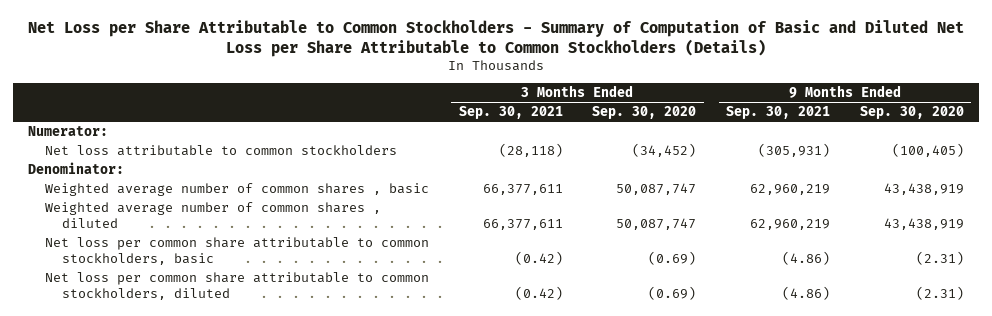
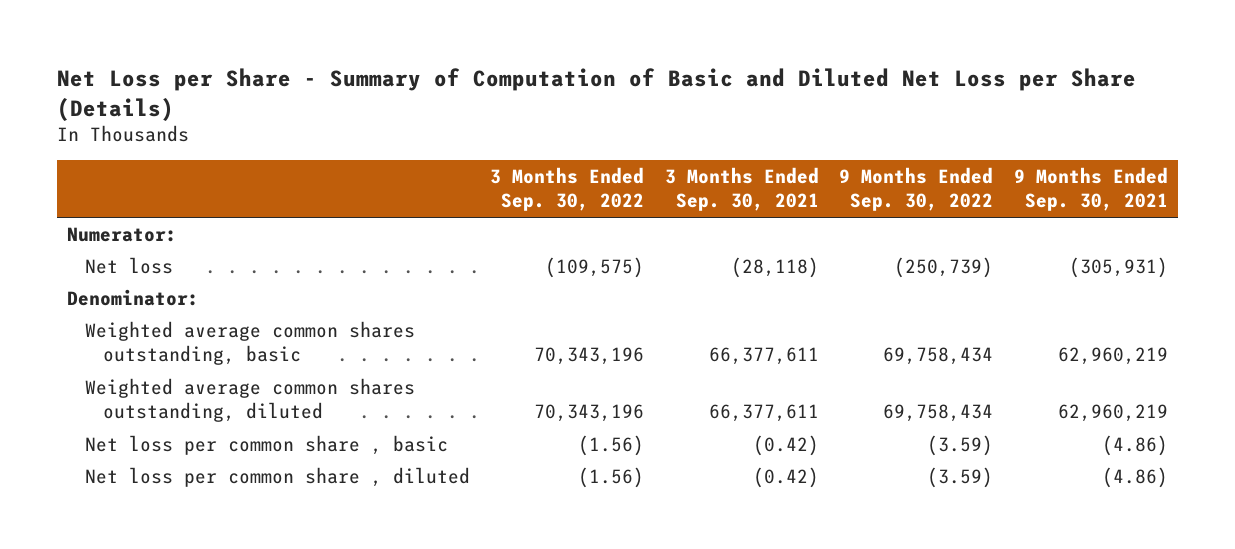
- Net Loss per Share Attributable to Common Stockholders - Summary of Computation of Basic and Diluted Net Loss per Share Attributable to Common Stockholders (Details)
+ Net Loss per Share - Summary of Computation of Basic and Diluted Net Loss per Share (Details)
- | 3 Months Ended Sep. 30, 2021 | 3 Months Ended Sep. 30, 2020 | 9 Months Ended Sep. 30, 2021 | 9 Months Ended Sep. 30, 2020
+ | 3 Months Ended Sep. 30, 2022 | 3 Months Ended Sep. 30, 2021 | 9 Months Ended Sep. 30, 2022 | 9 Months Ended Sep. 30, 2021
- Net loss attributable to common stockholders | (28,118) | (34,452) | (305,931) | (100,405)
+ Net loss | (109,575) | (28,118) | (250,739) | (305,931)
- Weighted average number of common shares , basic | 66,377,611 | 50,087,747 | 62,960,219 | 43,438,919
- Weighted average number of common shares , diluted | 66,377,611 | 50,087,747 | 62,960,219 | 43,438,919
- Net loss per common share attributable to common stockholders, basic | (0.42) | (0.69) | (4.86) | (2.31)
- Net loss per common share attributable to common stockholders, diluted | (0.42) | (0.69) | (4.86) | (2.31)
+ Weighted average common shares outstanding, basic | 70,343,196 | 66,377,611 | 69,758,434 | 62,960,219
+ Weighted average common shares outstanding, diluted | 70,343,196 | 66,377,611 | 69,758,434 | 62,960,219
+ Net loss per common share , basic | (1.56) | (0.42) | (3.59) | (4.86)
+ Net loss per common share , diluted | (1.56) | (0.42) | (3.59) | (4.86)

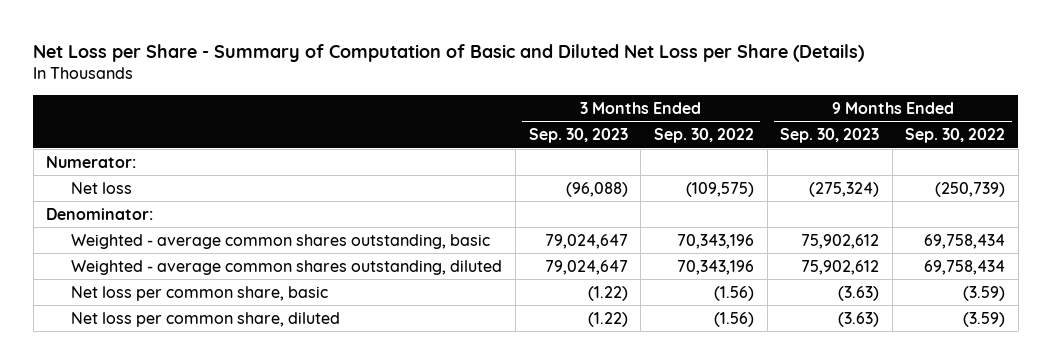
- | 3 Months Ended Sep. 30, 2022 | 3 Months Ended Sep. 30, 2021 | 9 Months Ended Sep. 30, 2022 | 9 Months Ended Sep. 30, 2021
+ | 3 Months Ended Sep. 30, 2023 | 3 Months Ended Sep. 30, 2022 | 9 Months Ended Sep. 30, 2023 | 9 Months Ended Sep. 30, 2022
- Weighted average common shares outstanding, basic | 70,343,196 | 66,377,611 | 69,758,434 | 62,960,219
- Weighted average common shares outstanding, diluted | 70,343,196 | 66,377,611 | 69,758,434 | 62,960,219
- Net loss per common share , basic | (1.56) | (0.42) | (3.59) | (4.86)
- Net loss per common share , diluted | (1.56) | (0.42) | (3.59) | (4.86)
+ Weighted - average common shares outstanding, basic | 79,024,647 | 70,343,196 | 75,902,612 | 69,758,434
+ Weighted - average common shares outstanding, diluted | 79,024,647 | 70,343,196 | 75,902,612 | 69,758,434
+ Net loss per common share, basic | (1.22) | (1.56) | (3.63) | (3.59)
+ Net loss per common share, diluted | (1.22) | (1.56) | (3.63) | (3.59)

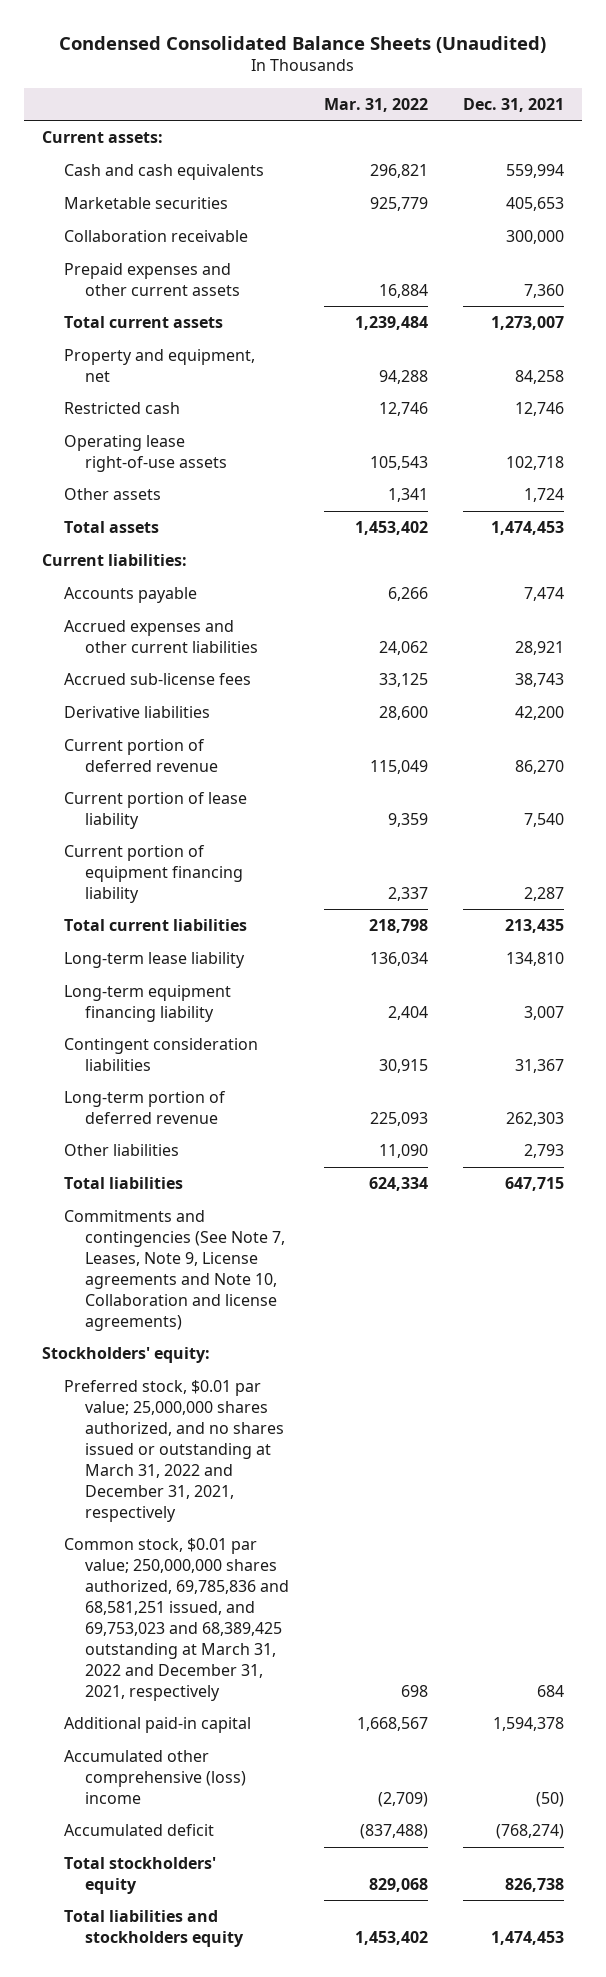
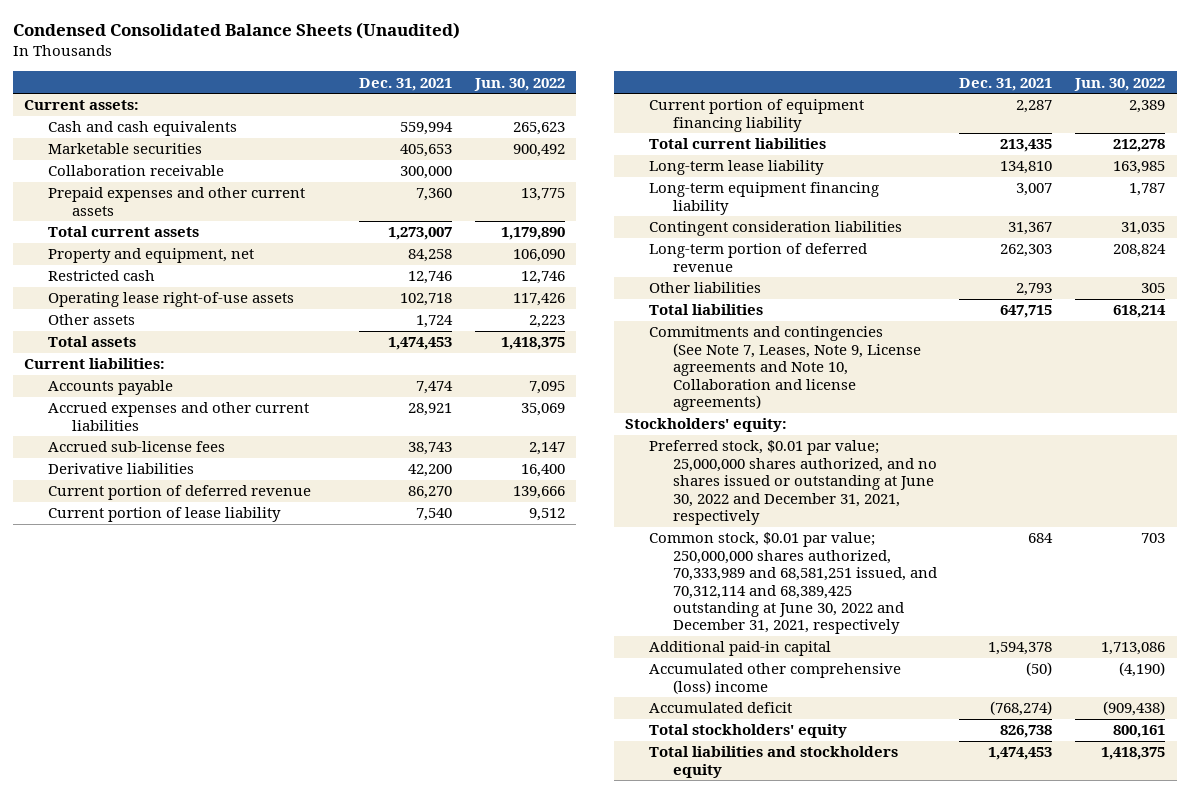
- | Mar. 31, 2022 | Dec. 31, 2021
+ | Dec. 31, 2021 | Jun. 30, 2022
- Preferred stock, $0.01 par value; 25,000,000 shares authorized, and no shares issued or outstanding at March 31, 2022 and December 31, 2021, respectively
- Common stock, $0.01 par value; 250,000,000 shares authorized, 69,785,836 and 68,581,251 issued, and 69,753,023 and 68,389,425 outstanding at March 31, 2022 and December 31, 2021, respectively | 698 | 684
+ Preferred stock, $0.01 par value; 25,000,000 shares authorized, and no shares issued or outstanding at June 30, 2022 and December 31, 2021, respectively
+ Common stock, $0.01 par value; 250,000,000 shares authorized, 70,333,989 and 68,581,251 issued, and 70,312,114 and 68,389,425 outstanding at June 30, 2022 and December 31, 2021, respectively | 684 | 703

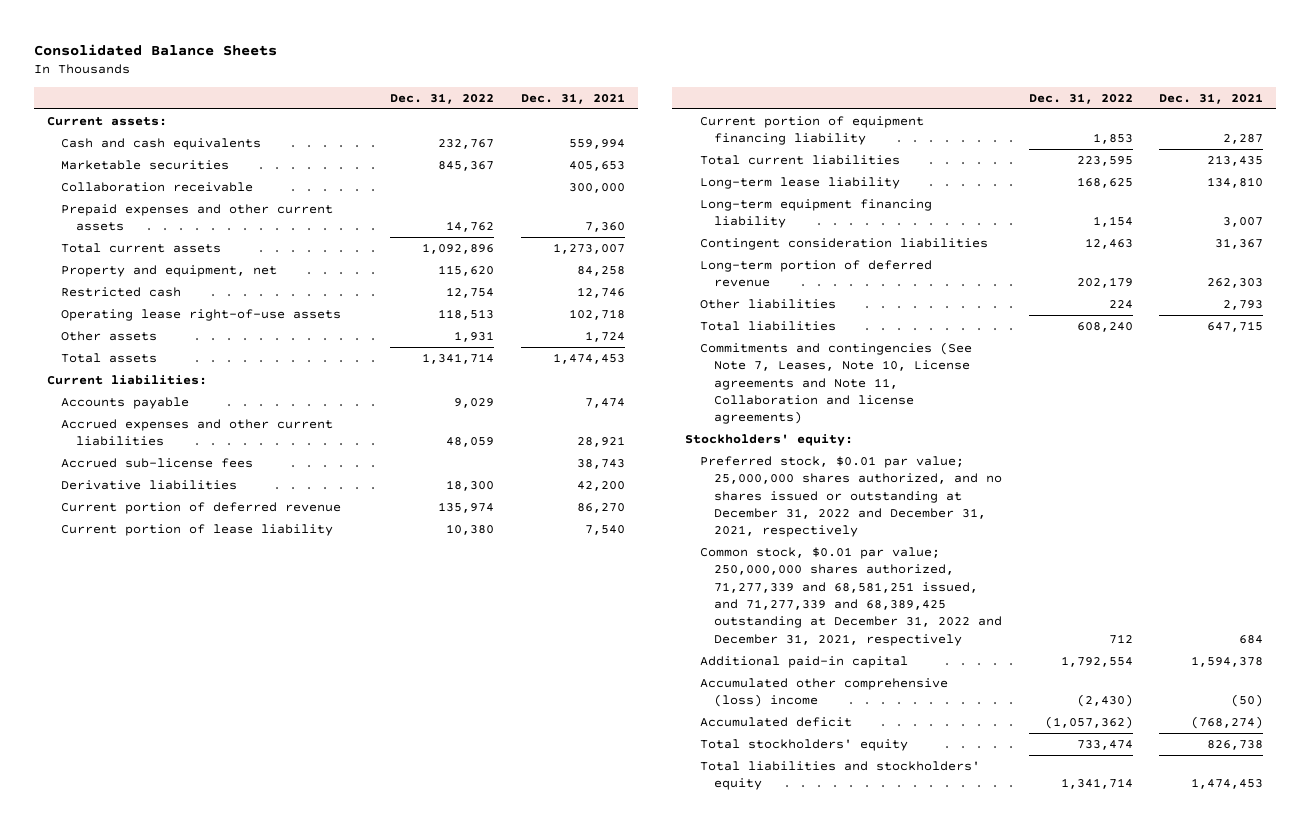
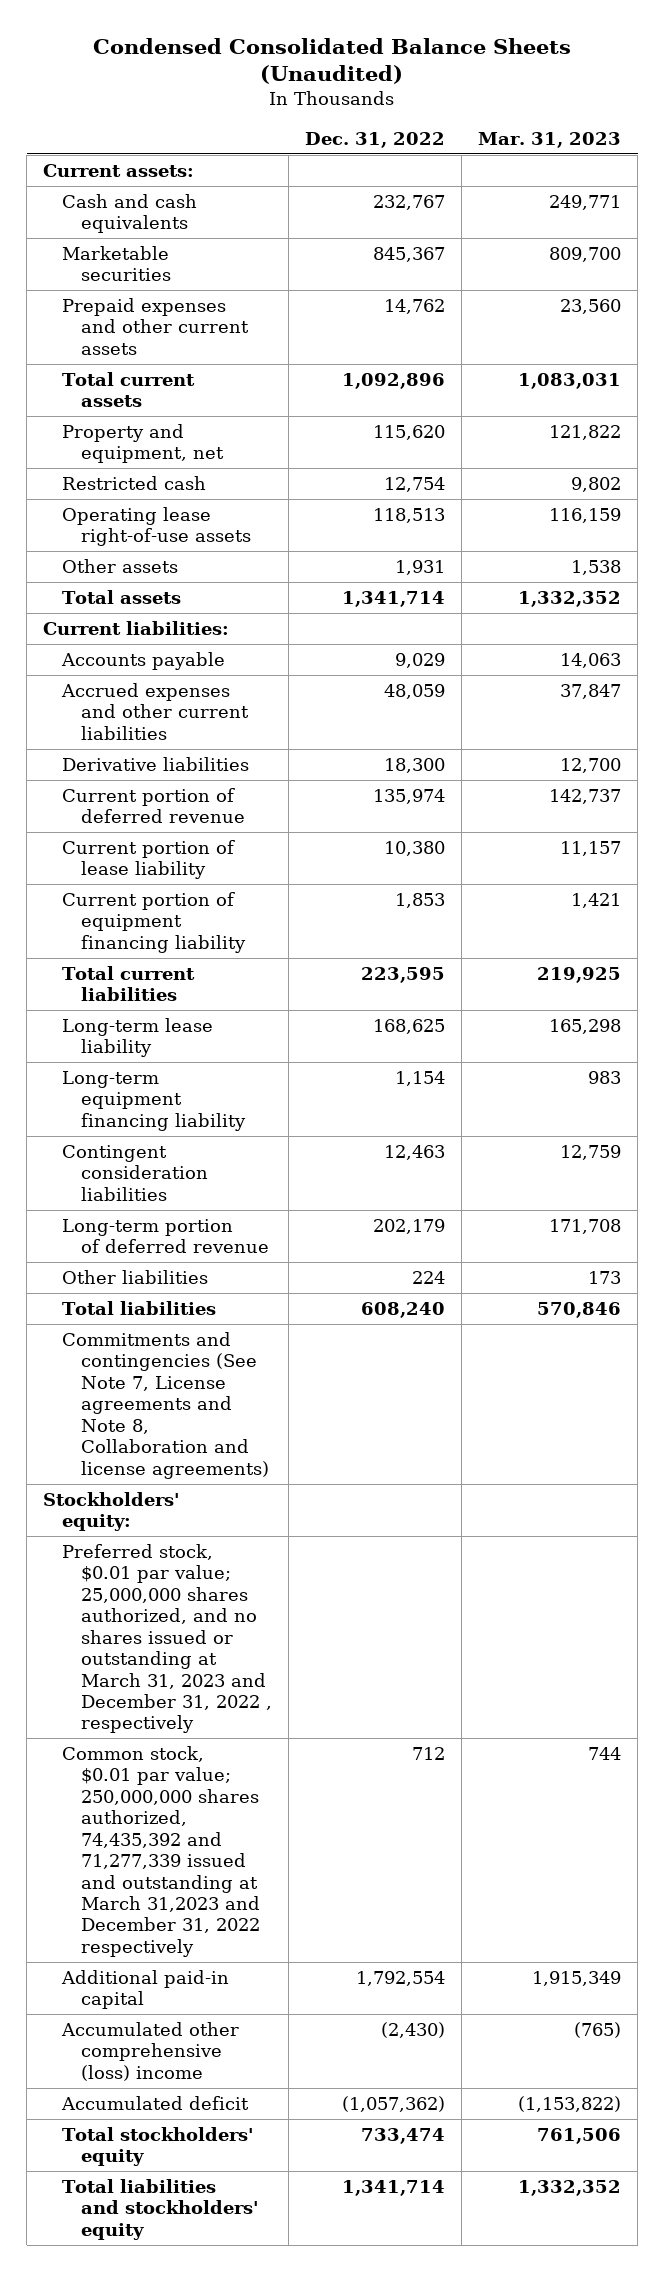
- Consolidated Balance Sheets
+ Condensed Consolidated Balance Sheets (Unaudited)
- | Dec. 31, 2022 | Dec. 31, 2021
+ | Dec. 31, 2022 | Mar. 31, 2023
- Collaboration receivable | | 300,000
- Accrued sub-license fees | | 38,743
- Commitments and contingencies (See Note 7, Leases, Note 10, License agreements and Note 11, Collaboration and license agreements)
+ Commitments and contingencies (See Note 7, License agreements and Note 8, Collaboration and license agreements)
- Preferred stock, $0.01 par value; 25,000,000 shares authorized, and no shares issued or outstanding at December 31, 2022 and December 31, 2021, respectively
- Common stock, $0.01 par value; 250,000,000 shares authorized, 71,277,339 and 68,581,251 issued, and 71,277,339 and 68,389,425 outstanding at December 31, 2022 and December 31, 2021, respectively | 712 | 684
+ Preferred stock, $0.01 par value; 25,000,000 shares authorized, and no shares issued or outstanding at March 31, 2023 and December 31, 2022 , respectively
+ Common stock, $0.01 par value; 250,000,000 shares authorized, 74,435,392 and 71,277,339 issued and outstanding at March 31,2023 and December 31, 2022 respectively | 712 | 744

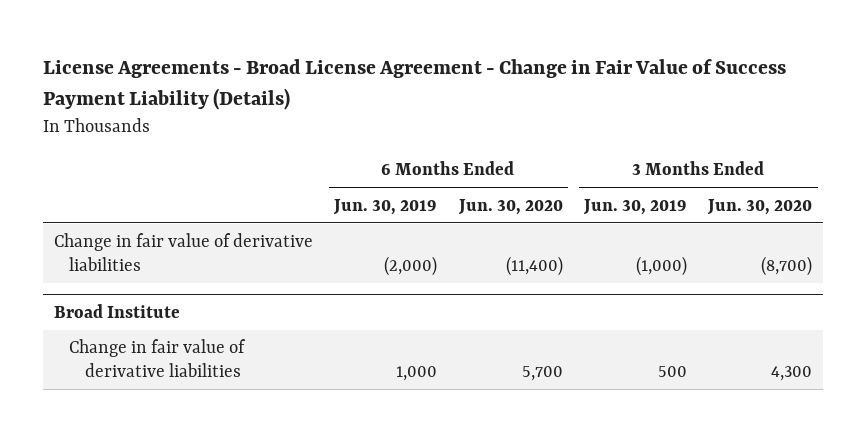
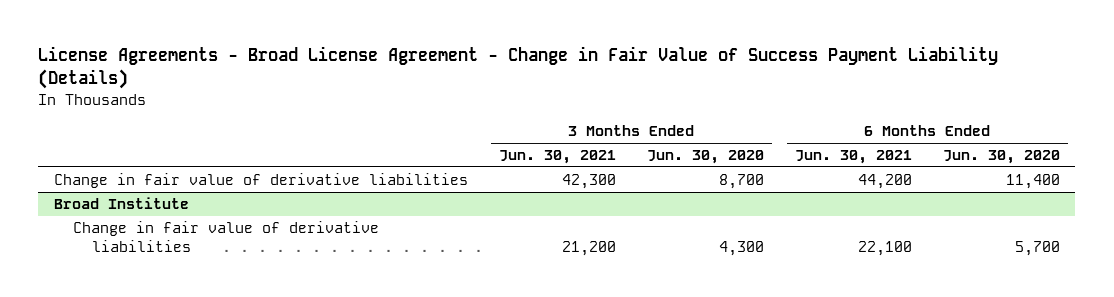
- | 6 Months Ended Jun. 30, 2019 | 6 Months Ended Jun. 30, 2020 | 3 Months Ended Jun. 30, 2019 | 3 Months Ended Jun. 30, 2020
+ | 3 Months Ended Jun. 30, 2021 | 3 Months Ended Jun. 30, 2020 | 6 Months Ended Jun. 30, 2021 | 6 Months Ended Jun. 30, 2020
- Change in fair value of derivative liabilities | (2,000) | (11,400) | (1,000) | (8,700)
+ Change in fair value of derivative liabilities | 42,300 | 8,700 | 44,200 | 11,400

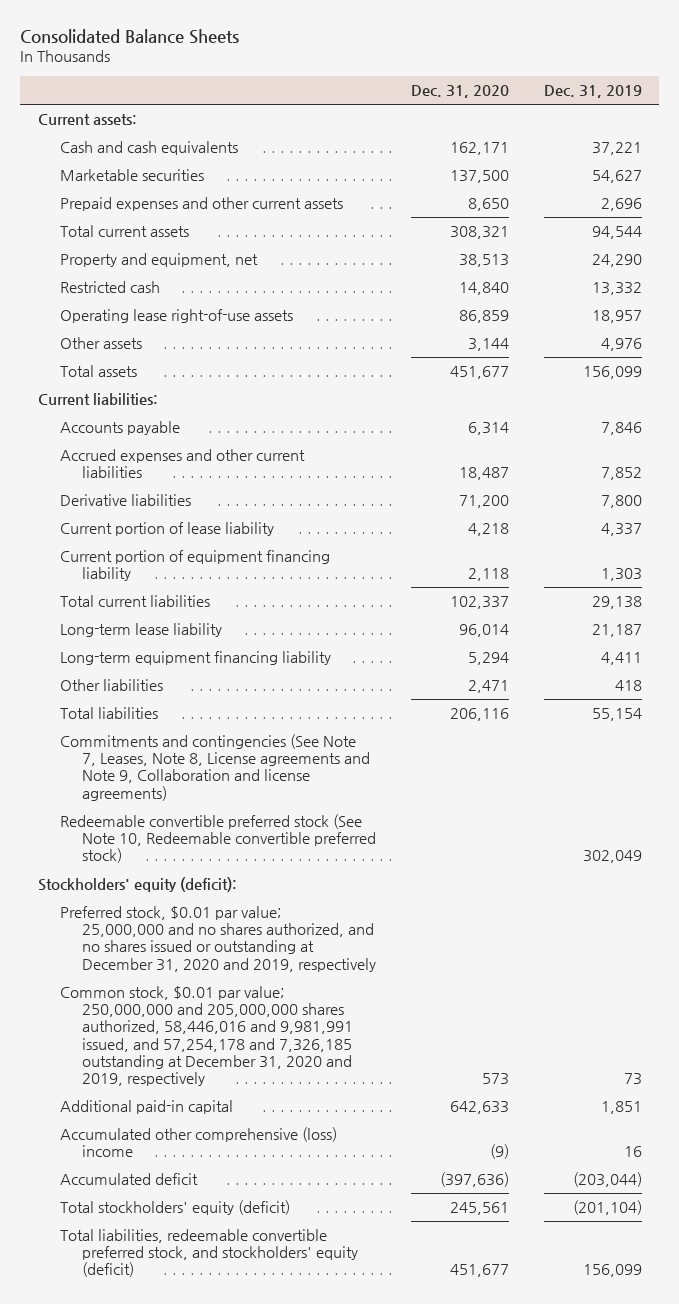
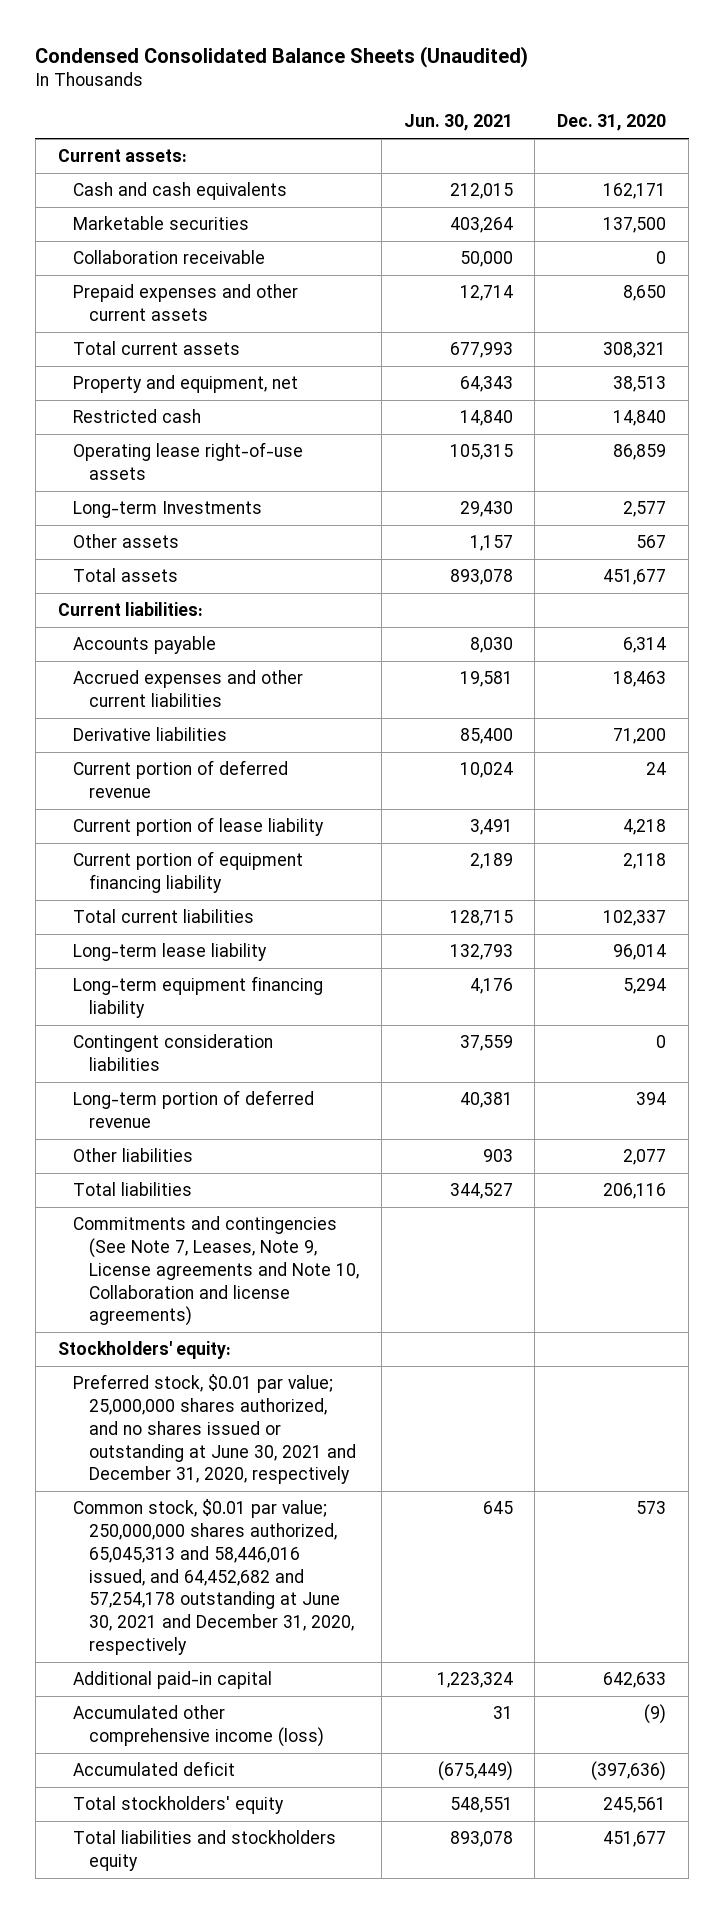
- Consolidated Balance Sheets
+ Condensed Consolidated Balance Sheets (Unaudited)
- | Dec. 31, 2020 | Dec. 31, 2019
+ | Jun. 30, 2021 | Dec. 31, 2020
+ Collaboration receivable | 50,000 | 0
- Other assets | 3,144 | 4,976
+ Long-term Investments | 29,430 | 2,577
+ Other assets | 1,157 | 567
- Accrued expenses and other current liabilities | 18,487 | 7,852
+ Accrued expenses and other current liabilities | 19,581 | 18,463
+ Current portion of deferred revenue | 10,024 | 24
- Other liabilities | 2,471 | 418
+ Contingent consideration liabilities | 37,559 | 0
+ Long-term portion of deferred revenue | 40,381 | 394
+ Other liabilities | 903 | 2,077
- Commitments and contingencies (See Note 7, Leases, Note 8, License agreements and Note 9, Collaboration and license agreements)
- Redeemable convertible preferred stock (See Note 10, Redeemable convertible preferred stock) | | 302,049
- Stockholders' equity (deficit):
- Preferred stock, $0.01 par value; 25,000,000 and no shares authorized, and no shares issued or outstanding at December 31, 2020 and 2019, respectively
- Common stock, $0.01 par value; 250,000,000 and 205,000,000 shares authorized, 58,446,016 and 9,981,991 issued, and 57,254,178 and 7,326,185 outstanding at December 31, 2020 and 2019, respectively | 573 | 73
+ Commitments and contingencies (See Note 7, Leases, Note 9, License agreements and Note 10, Collaboration and license agreements)
+ Stockholders' equity:
+ Preferred stock, $0.01 par value; 25,000,000 shares authorized, and no shares issued or outstanding at June 30, 2021 and December 31, 2020, respectively
+ Common stock, $0.01 par value; 250,000,000 shares authorized, 65,045,313 and 58,446,016 issued, and 64,452,682 and 57,254,178 outstanding at June 30, 2021 and December 31, 2020, respectively | 645 | 573
- Accumulated other comprehensive (loss) income | (9) | 16
+ Accumulated other comprehensive income (loss) | 31 | (9)
- Total stockholders' equity (deficit) | 245,561 | (201,104)
- Total liabilities, redeemable convertible preferred stock, and stockholders' equity (deficit) | 451,677 | 156,099
+ Total stockholders' equity | 548,551 | 245,561
+ Total liabilities and stockholders equity | 893,078 | 451,677

